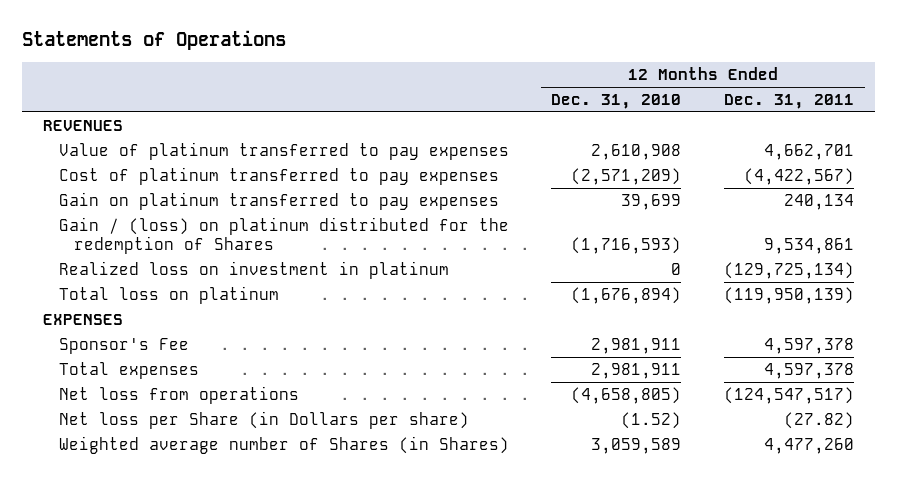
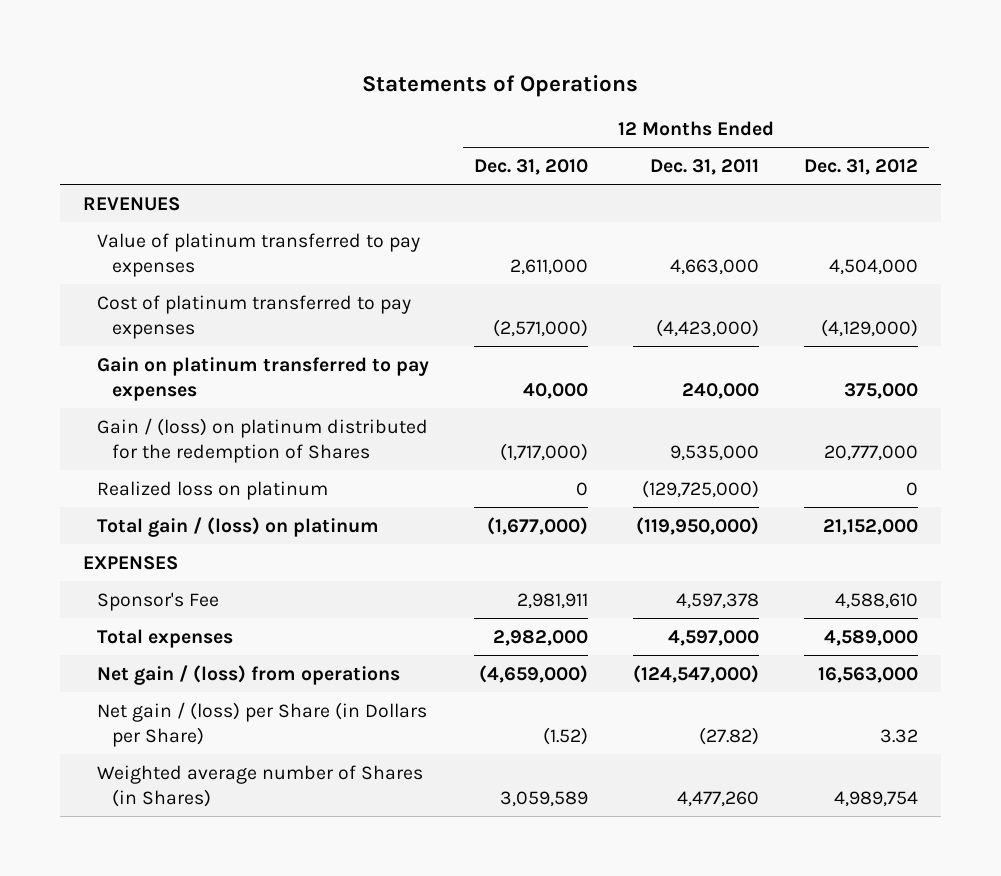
- | 12 Months Ended Dec. 31, 2010 | 12 Months Ended Dec. 31, 2011
+ | 12 Months Ended Dec. 31, 2010 | 12 Months Ended Dec. 31, 2011 | 12 Months Ended Dec. 31, 2012
- Value of platinum transferred to pay expenses | 2,610,908 | 4,662,701
- Cost of platinum transferred to pay expenses | (2,571,209) | (4,422,567)
- Gain on platinum transferred to pay expenses | 39,699 | 240,134
- Gain / (loss) on platinum distributed for the redemption of Shares | (1,716,593) | 9,534,861
- Realized loss on investment in platinum | 0 | (129,725,134)
- Total loss on platinum | (1,676,894) | (119,950,139)
+ Value of platinum transferred to pay expenses | 2,611,000 | 4,663,000 | 4,504,000
+ Cost of platinum transferred to pay expenses | (2,571,000) | (4,423,000) | (4,129,000)
+ Gain on platinum transferred to pay expenses | 40,000 | 240,000 | 375,000
+ Gain / (loss) on platinum distributed for the redemption of Shares | (1,717,000) | 9,535,000 | 20,777,000
+ Realized loss on platinum | 0 | (129,725,000) | 0
+ Total gain / (loss) on platinum | (1,677,000) | (119,950,000) | 21,152,000
- Total expenses | 2,981,911 | 4,597,378
- Net loss from operations | (4,658,805) | (124,547,517)
- Net loss per Share (in Dollars per share) | (1.52) | (27.82)
+ Total expenses | 2,982,000 | 4,597,000 | 4,589,000
+ Net gain / (loss) from operations | (4,659,000) | (124,547,000) | 16,563,000
+ Net gain / (loss) per Share (in Dollars per Share) | (1.52) | (27.82) | 3.32

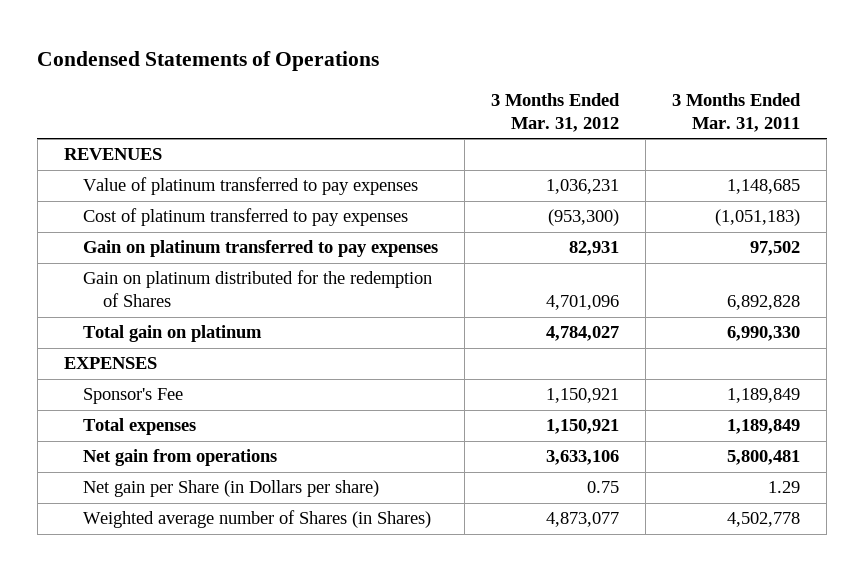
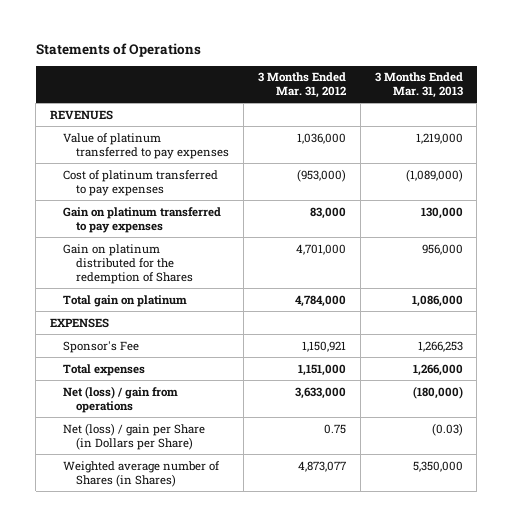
- Condensed Statements of Operations
+ Statements of Operations
- | 3 Months Ended Mar. 31, 2012 | 3 Months Ended Mar. 31, 2011
+ | 3 Months Ended Mar. 31, 2012 | 3 Months Ended Mar. 31, 2013
- Value of platinum transferred to pay expenses | 1,036,231 | 1,148,685
- Cost of platinum transferred to pay expenses | (953,300) | (1,051,183)
- Gain on platinum transferred to pay expenses | 82,931 | 97,502
- Gain on platinum distributed for the redemption of Shares | 4,701,096 | 6,892,828
- Total gain on platinum | 4,784,027 | 6,990,330
+ Value of platinum transferred to pay expenses | 1,036,000 | 1,219,000
+ Cost of platinum transferred to pay expenses | (953,000) | (1,089,000)
+ Gain on platinum transferred to pay expenses | 83,000 | 130,000
+ Gain on platinum distributed for the redemption of Shares | 4,701,000 | 956,000
+ Total gain on platinum | 4,784,000 | 1,086,000
- Total expenses | 1,150,921 | 1,189,849
- Net gain from operations | 3,633,106 | 5,800,481
- Net gain per Share (in Dollars per share) | 0.75 | 1.29
+ Total expenses | 1,151,000 | 1,266,000
+ Net (loss) / gain from operations | 3,633,000 | (180,000)
+ Net (loss) / gain per Share (in Dollars per Share) | 0.75 | (0.03)

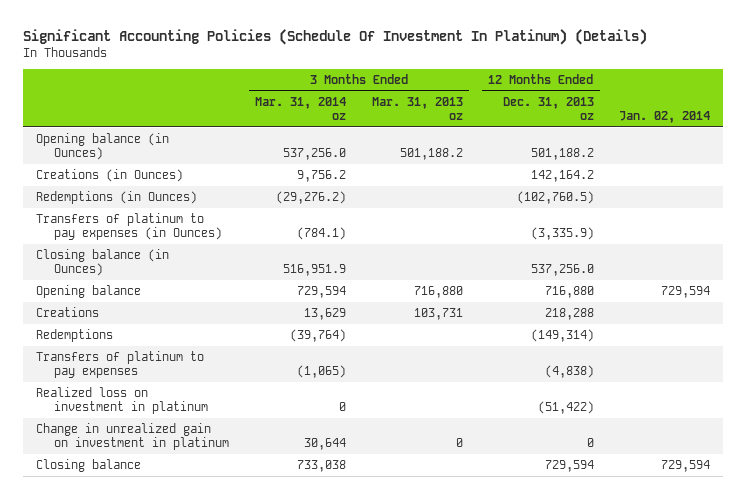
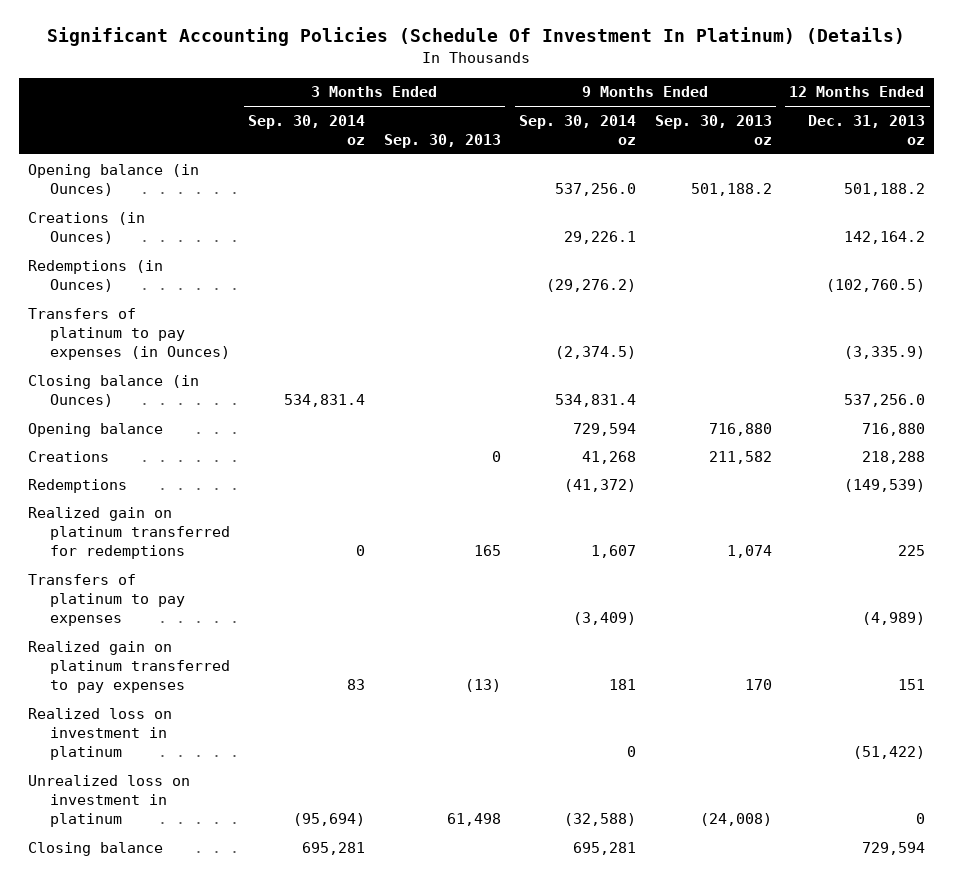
- | 3 Months Ended Mar. 31, 2014 oz | 3 Months Ended Mar. 31, 2013 oz | 12 Months Ended Dec. 31, 2013 oz | Jan. 02, 2014
+ | 3 Months Ended Sep. 30, 2014 oz | 3 Months Ended Sep. 30, 2013 | 9 Months Ended Sep. 30, 2014 oz | 9 Months Ended Sep. 30, 2013 oz | 12 Months Ended Dec. 31, 2013 oz
- Redemptions | (39,764) | | (149,314) |
- Transfers of platinum to pay expenses | (1,065) | | (4,838) |
+ Redemptions | | | (41,372) | | (149,539)
+ Realized gain on platinum transferred for redemptions | 0 | 165 | 1,607 | 1,074 | 225
+ Transfers of platinum to pay expenses | | | (3,409) | | (4,989)
+ Realized gain on platinum transferred to pay expenses | 83 | (13) | 181 | 170 | 151
- Change in unrealized gain on investment in platinum | 30,644 | 0 | 0 |
+ Unrealized loss on investment in platinum | (95,694) | 61,498 | (32,588) | (24,008) | 0

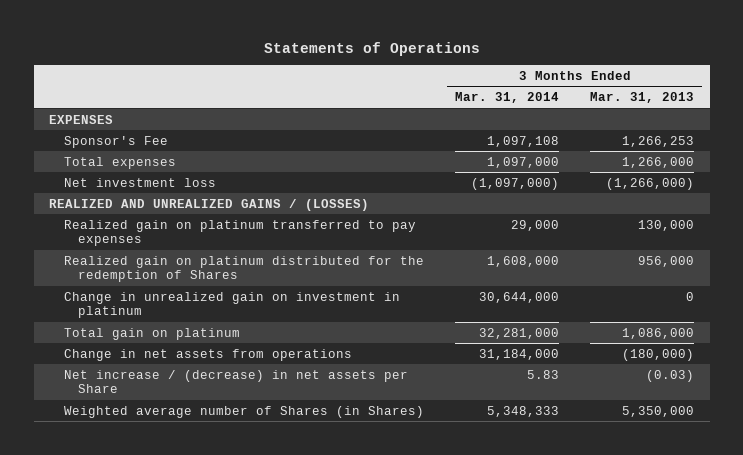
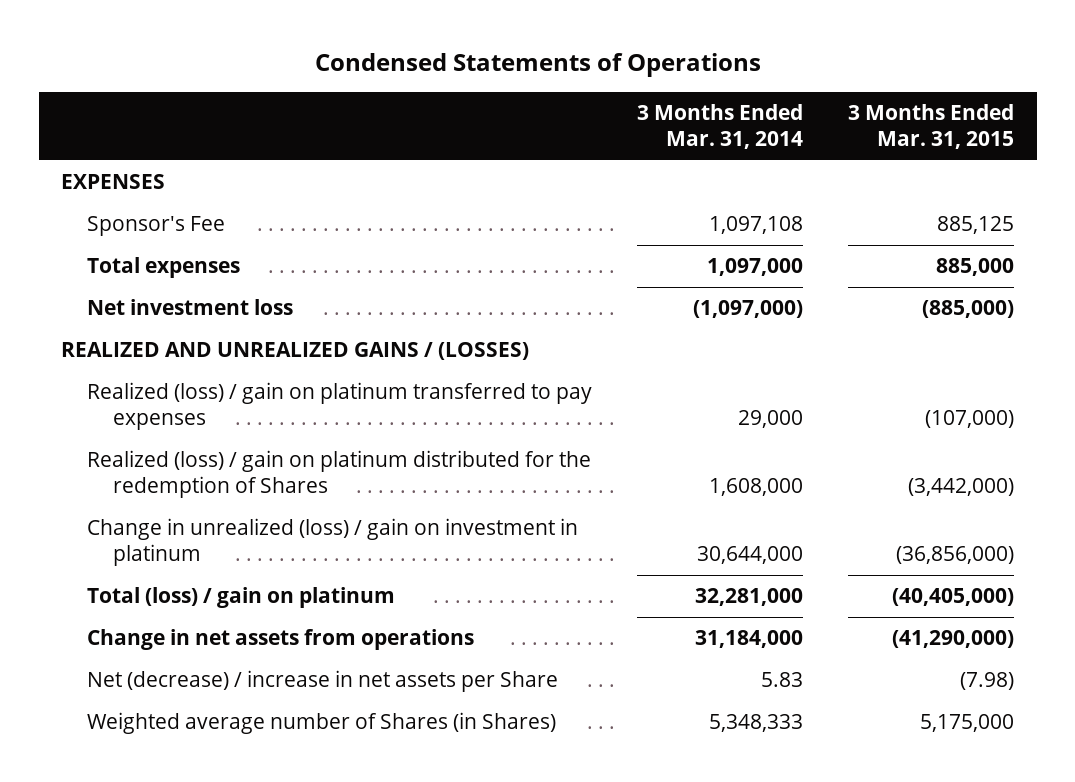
- Statements of Operations
+ Condensed Statements of Operations
- | 3 Months Ended Mar. 31, 2014 | 3 Months Ended Mar. 31, 2013
+ | 3 Months Ended Mar. 31, 2014 | 3 Months Ended Mar. 31, 2015
- Realized gain on platinum transferred to pay expenses | 29,000 | 130,000
- Realized gain on platinum distributed for the redemption of Shares | 1,608,000 | 956,000
- Change in unrealized gain on investment in platinum | 30,644,000 | 0
- Total gain on platinum | 32,281,000 | 1,086,000
+ Realized (loss) / gain on platinum transferred to pay expenses | 29,000 | (107,000)
+ Realized (loss) / gain on platinum distributed for the redemption of Shares | 1,608,000 | (3,442,000)
+ Change in unrealized (loss) / gain on investment in platinum | 30,644,000 | (36,856,000)
+ Total (loss) / gain on platinum | 32,281,000 | (40,405,000)
- Net increase / (decrease) in net assets per Share | 5.83 | (0.03)
+ Net (decrease) / increase in net assets per Share | 5.83 | (7.98)

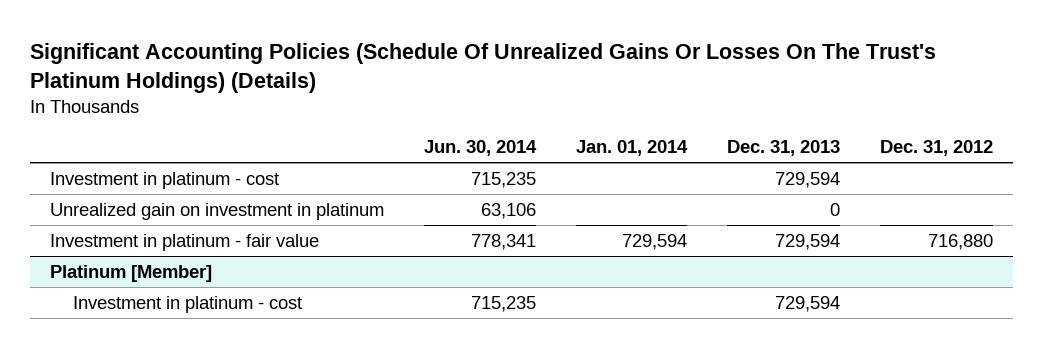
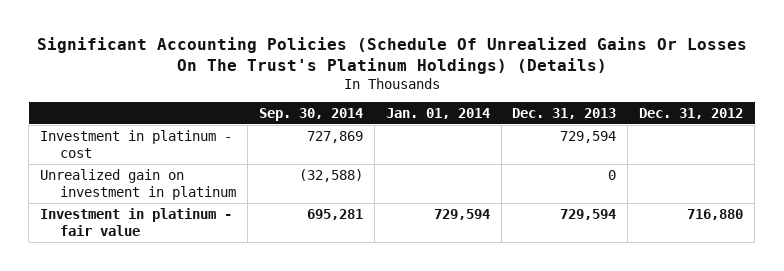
- | Jun. 30, 2014 | Jan. 01, 2014 | Dec. 31, 2013 | Dec. 31, 2012
+ | Sep. 30, 2014 | Jan. 01, 2014 | Dec. 31, 2013 | Dec. 31, 2012
- Platinum [Member]
- Investment in platinum - cost | 715,235 | | 729,594 |

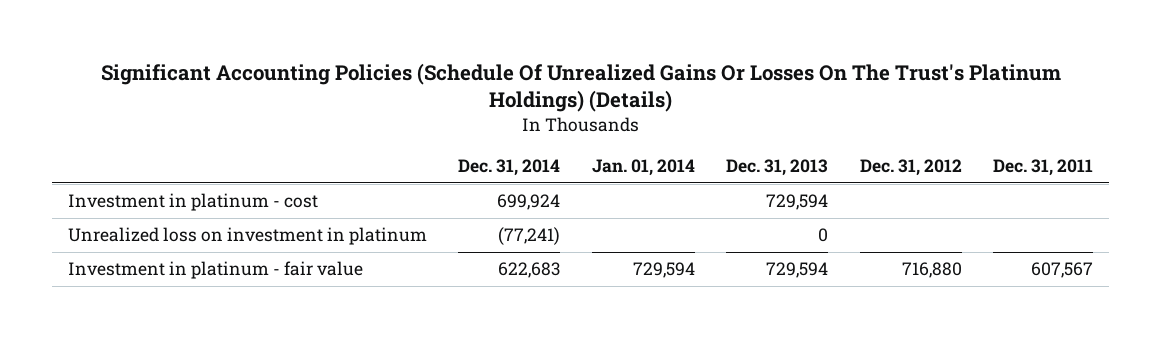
- | Sep. 30, 2014 | Jan. 01, 2014 | Dec. 31, 2013 | Dec. 31, 2012
+ | Dec. 31, 2014 | Jan. 01, 2014 | Dec. 31, 2013 | Dec. 31, 2012 | Dec. 31, 2011
- Unrealized gain on investment in platinum | (32,588) | | 0 |
+ Unrealized loss on investment in platinum | (77,241) | | 0 | |

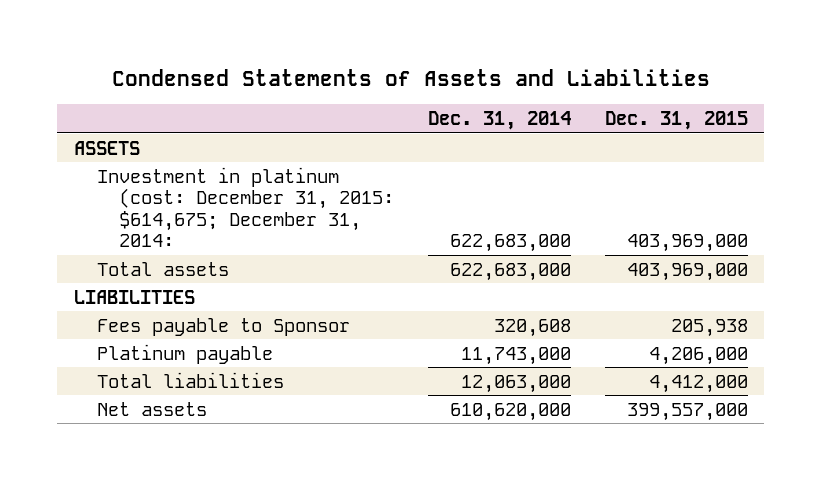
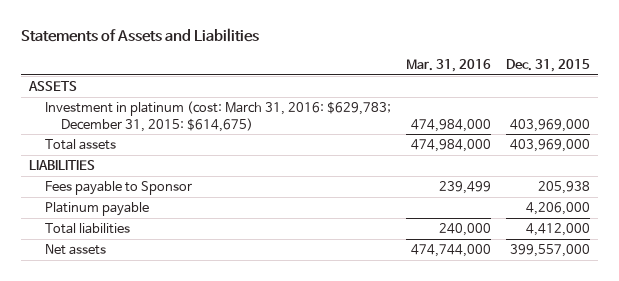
- Condensed Statements of Assets and Liabilities
+ Statements of Assets and Liabilities
- | Dec. 31, 2014 | Dec. 31, 2015
+ | Mar. 31, 2016 | Dec. 31, 2015
- Investment in platinum (cost: December 31, 2015: $614,675; December 31, 2014: | 622,683,000 | 403,969,000
+ Investment in platinum (cost: March 31, 2016: $629,783; December 31, 2015: $614,675) | 474,984,000 | 403,969,000

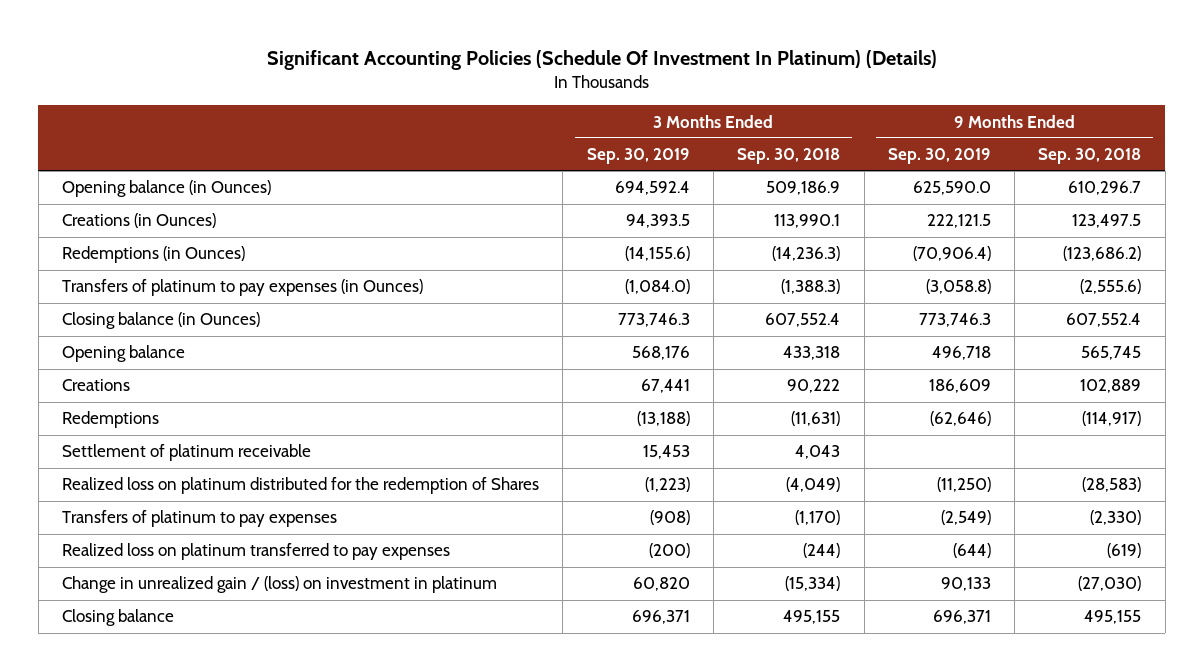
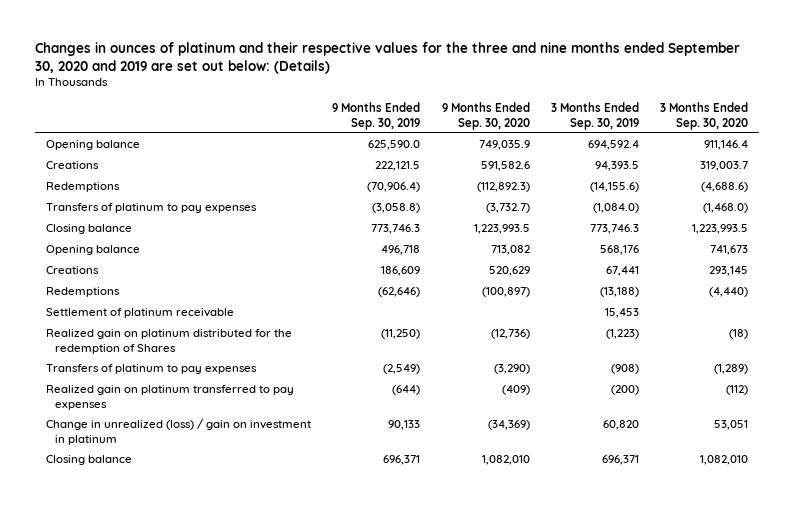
- Significant Accounting Policies (Schedule Of Investment In Platinum) (Details)
+ Changes in ounces of platinum and their respective values for the three and nine months ended September 30, 2020 and 2019 are set out below: (Details)
- | 3 Months Ended Sep. 30, 2019 | 3 Months Ended Sep. 30, 2018 | 9 Months Ended Sep. 30, 2019 | 9 Months Ended Sep. 30, 2018
+ | 9 Months Ended Sep. 30, 2019 | 9 Months Ended Sep. 30, 2020 | 3 Months Ended Sep. 30, 2019 | 3 Months Ended Sep. 30, 2020
- Opening balance (in Ounces) | 694,592.4 | 509,186.9 | 625,590.0 | 610,296.7
- Creations (in Ounces) | 94,393.5 | 113,990.1 | 222,121.5 | 123,497.5
- Redemptions (in Ounces) | (14,155.6) | (14,236.3) | (70,906.4) | (123,686.2)
- Transfers of platinum to pay expenses (in Ounces) | (1,084.0) | (1,388.3) | (3,058.8) | (2,555.6)
- Closing balance (in Ounces) | 773,746.3 | 607,552.4 | 773,746.3 | 607,552.4
+ Opening balance | 625,590.0 | 749,035.9 | 694,592.4 | 911,146.4
+ Creations | 222,121.5 | 591,582.6 | 94,393.5 | 319,003.7
+ Redemptions | (70,906.4) | (112,892.3) | (14,155.6) | (4,688.6)
+ Transfers of platinum to pay expenses | (3,058.8) | (3,732.7) | (1,084.0) | (1,468.0)
+ Closing balance | 773,746.3 | 1,223,993.5 | 773,746.3 | 1,223,993.5
- Realized loss on platinum distributed for the redemption of Shares | (1,223) | (4,049) | (11,250) | (28,583)
+ Realized gain on platinum distributed for the redemption of Shares | (11,250) | (12,736) | (1,223) | (18)
- Realized loss on platinum transferred to pay expenses | (200) | (244) | (644) | (619)
- Change in unrealized gain / (loss) on investment in platinum | 60,820 | (15,334) | 90,133 | (27,030)
+ Realized gain on platinum transferred to pay expenses | (644) | (409) | (200) | (112)
+ Change in unrealized (loss) / gain on investment in platinum | 90,133 | (34,369) | 60,820 | 53,051

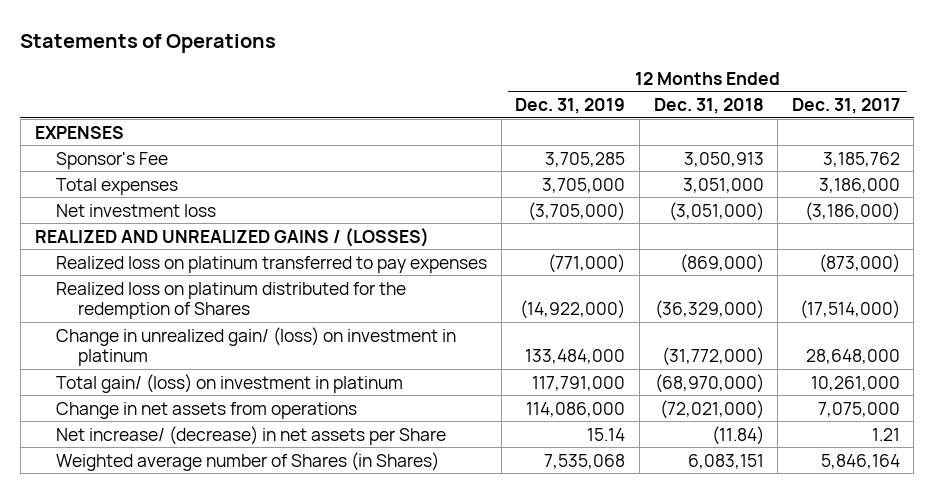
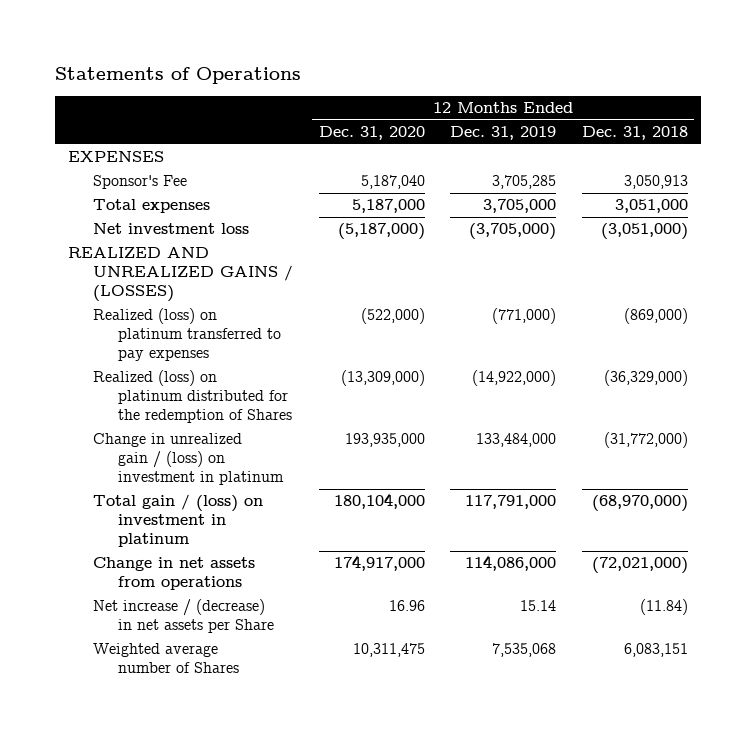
- | 12 Months Ended Dec. 31, 2019 | 12 Months Ended Dec. 31, 2018 | 12 Months Ended Dec. 31, 2017
+ | 12 Months Ended Dec. 31, 2020 | 12 Months Ended Dec. 31, 2019 | 12 Months Ended Dec. 31, 2018
- Realized loss on platinum transferred to pay expenses | (771,000) | (869,000) | (873,000)
- Realized loss on platinum distributed for the redemption of Shares | (14,922,000) | (36,329,000) | (17,514,000)
- Change in unrealized gain/ (loss) on investment in platinum | 133,484,000 | (31,772,000) | 28,648,000
- Total gain/ (loss) on investment in platinum | 117,791,000 | (68,970,000) | 10,261,000
+ Realized (loss) on platinum transferred to pay expenses | (522,000) | (771,000) | (869,000)
+ Realized (loss) on platinum distributed for the redemption of Shares | (13,309,000) | (14,922,000) | (36,329,000)
+ Change in unrealized gain / (loss) on investment in platinum | 193,935,000 | 133,484,000 | (31,772,000)
+ Total gain / (loss) on investment in platinum | 180,104,000 | 117,791,000 | (68,970,000)
- Net increase/ (decrease) in net assets per Share | 15.14 | (11.84) | 1.21
- Weighted average number of Shares (in Shares) | 7,535,068 | 6,083,151 | 5,846,164
+ Net increase / (decrease) in net assets per Share | 16.96 | 15.14 | (11.84)
+ Weighted average number of Shares | 10,311,475 | 7,535,068 | 6,083,151

